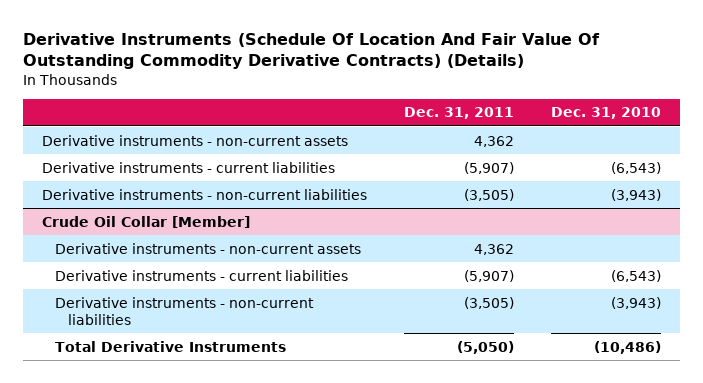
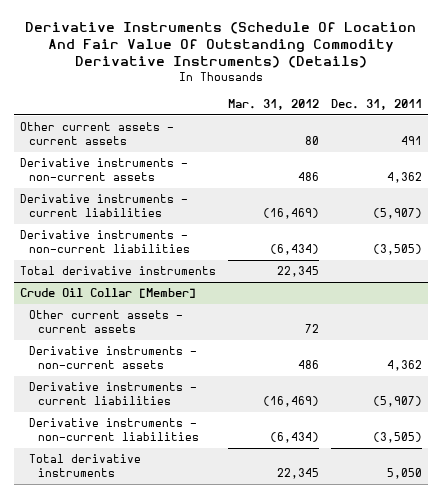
- Derivative Instruments (Schedule Of Location And Fair Value Of Outstanding Commodity Derivative Contracts) (Details)
+ Derivative Instruments (Schedule Of Location And Fair Value Of Outstanding Commodity Derivative Instruments) (Details)
- | Dec. 31, 2011 | Dec. 31, 2010
+ | Mar. 31, 2012 | Dec. 31, 2011
+ Other current assets - current assets | 80 | 491
+ Total derivative instruments | 22,345 |
@ Crude Oil Collar [Member]
+ Other current assets - current assets | 72 |
- Total Derivative Instruments | (5,050) | (10,486)
+ Total derivative instruments | 22,345 | 5,050

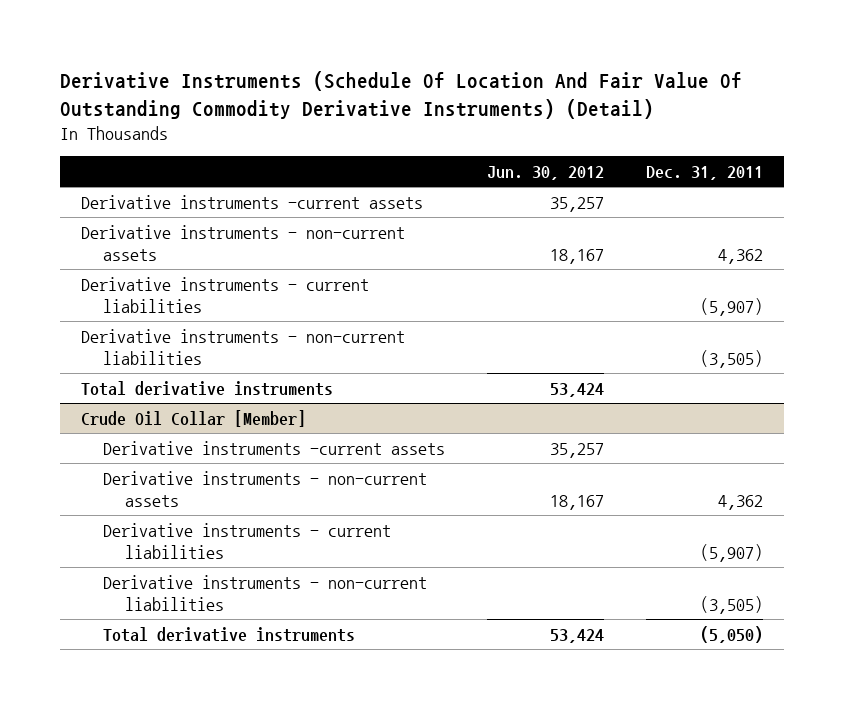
- Derivative Instruments (Schedule Of Location And Fair Value Of Outstanding Commodity Derivative Instruments) (Details)
+ Derivative Instruments (Schedule Of Location And Fair Value Of Outstanding Commodity Derivative Instruments) (Detail)
- | Mar. 31, 2012 | Dec. 31, 2011
+ | Jun. 30, 2012 | Dec. 31, 2011
- Other current assets - current assets | 80 | 491
+ Derivative instruments -current assets | 35,257 |
@ Crude Oil Collar [Member]
- Other current assets - current assets | 72 |
+ Derivative instruments -current assets | 35,257 |
- Total derivative instruments | 22,345 | 5,050
+ Total derivative instruments | 53,424 | (5,050)

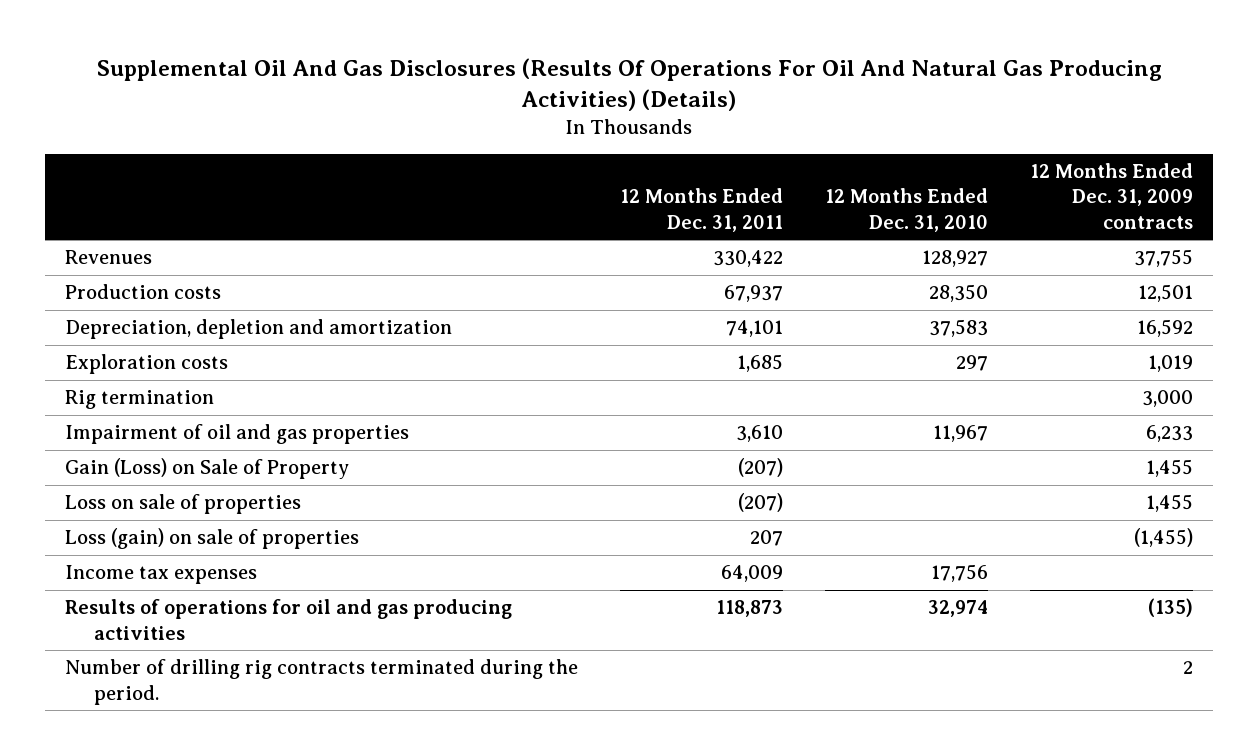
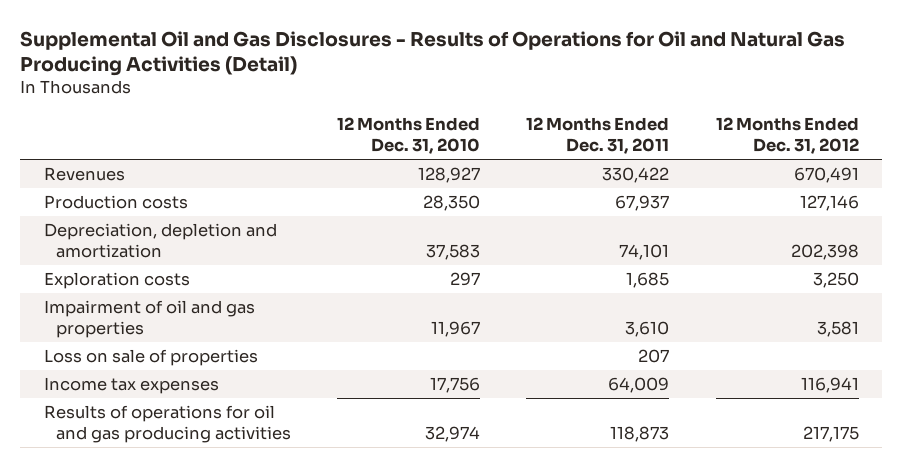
- Supplemental Oil And Gas Disclosures (Results Of Operations For Oil And Natural Gas Producing Activities) (Details)
+ Supplemental Oil and Gas Disclosures - Results of Operations for Oil and Natural Gas Producing Activities (Detail)
- | 12 Months Ended Dec. 31, 2011 | 12 Months Ended Dec. 31, 2010 | 12 Months Ended Dec. 31, 2009 contracts
+ | 12 Months Ended Dec. 31, 2010 | 12 Months Ended Dec. 31, 2011 | 12 Months Ended Dec. 31, 2012
- Rig termination | | | 3,000
- Gain (Loss) on Sale of Property | (207) | | 1,455
- Loss on sale of properties | (207) | | 1,455
- Loss (gain) on sale of properties | 207 | | (1,455)
+ Loss on sale of properties | | 207 |
- Number of drilling rig contracts terminated during the period. | | | 2

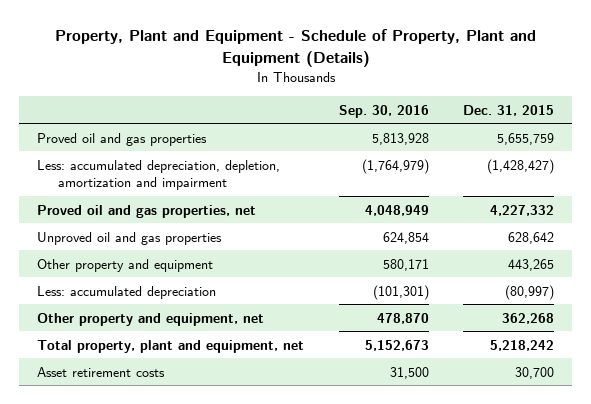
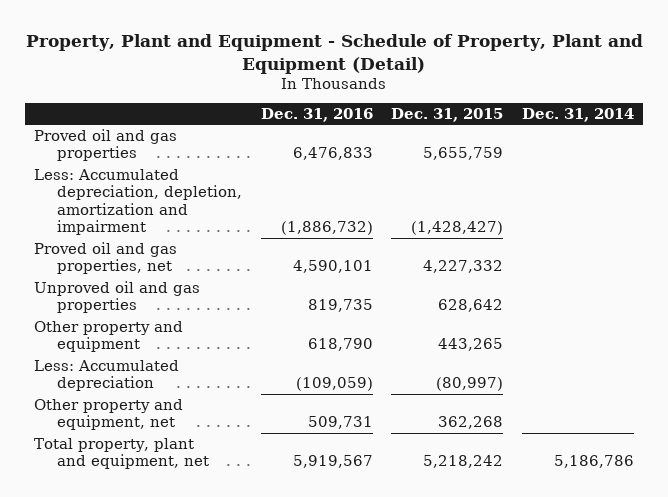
- Property, Plant and Equipment - Schedule of Property, Plant and Equipment (Details)
+ Property, Plant and Equipment - Schedule of Property, Plant and Equipment (Detail)
- | Sep. 30, 2016 | Dec. 31, 2015
+ | Dec. 31, 2016 | Dec. 31, 2015 | Dec. 31, 2014
- Less: accumulated depreciation, depletion, amortization and impairment | (1,764,979) | (1,428,427)
+ Less: Accumulated depreciation, depletion, amortization and impairment | (1,886,732) | (1,428,427) |
- Less: accumulated depreciation | (101,301) | (80,997)
+ Less: Accumulated depreciation | (109,059) | (80,997) |
- Asset retirement costs | 31,500 | 30,700

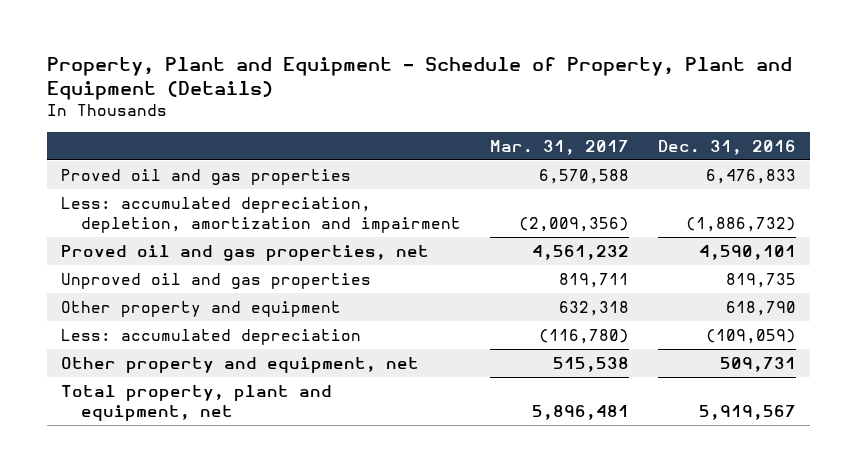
- Property, Plant and Equipment - Schedule of Property, Plant and Equipment (Detail)
+ Property, Plant and Equipment - Schedule of Property, Plant and Equipment (Details)
- | Dec. 31, 2016 | Dec. 31, 2015 | Dec. 31, 2014
+ | Mar. 31, 2017 | Dec. 31, 2016
- Less: Accumulated depreciation, depletion, amortization and impairment | (1,886,732) | (1,428,427) |
+ Less: accumulated depreciation, depletion, amortization and impairment | (2,009,356) | (1,886,732)
- Less: Accumulated depreciation | (109,059) | (80,997) |
+ Less: accumulated depreciation | (116,780) | (109,059)

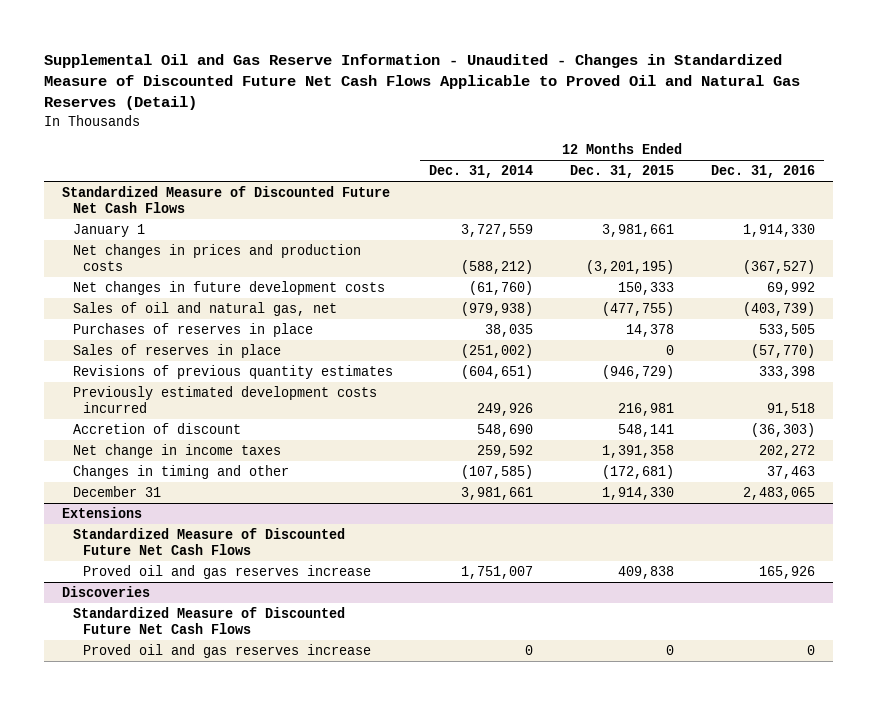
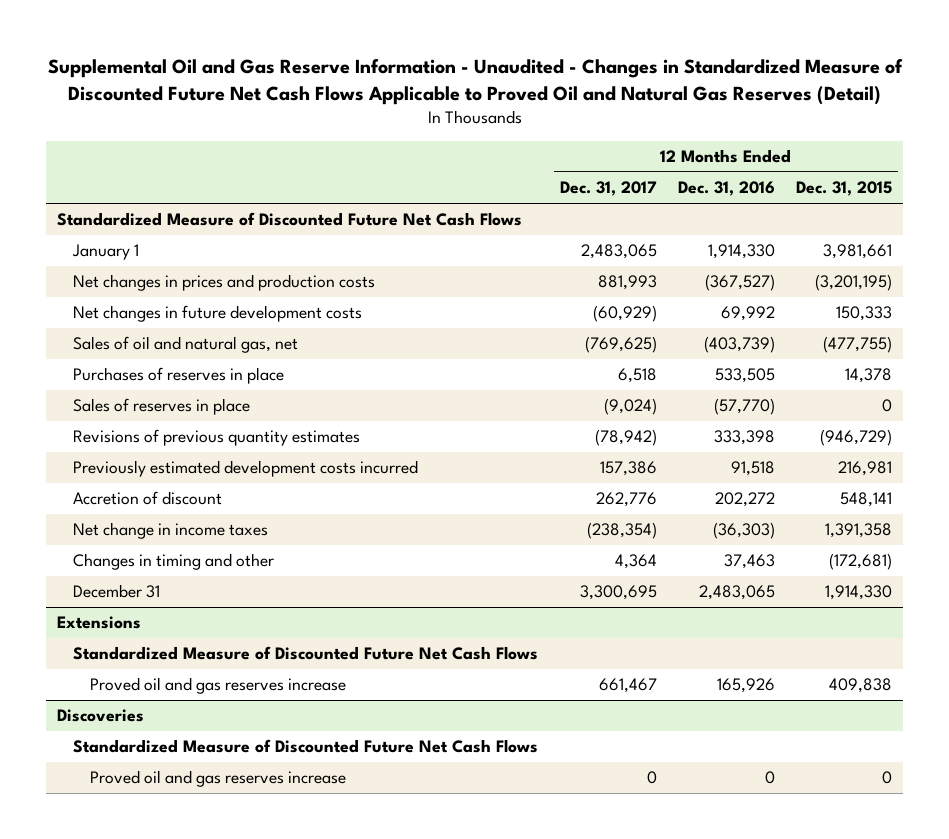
- | 12 Months Ended Dec. 31, 2014 | 12 Months Ended Dec. 31, 2015 | 12 Months Ended Dec. 31, 2016
+ | 12 Months Ended Dec. 31, 2017 | 12 Months Ended Dec. 31, 2016 | 12 Months Ended Dec. 31, 2015
- Accretion of discount | 548,690 | 548,141 | (36,303)
- Net change in income taxes | 259,592 | 1,391,358 | 202,272
+ Accretion of discount | 262,776 | 202,272 | 548,141
+ Net change in income taxes | (238,354) | (36,303) | 1,391,358

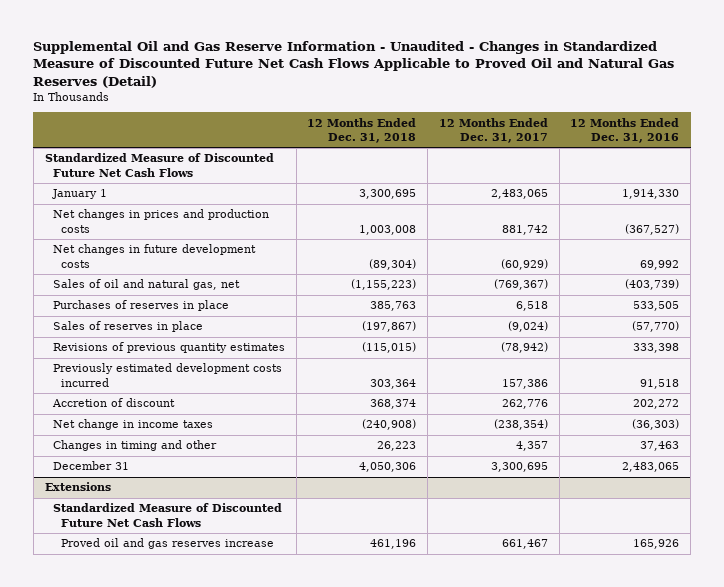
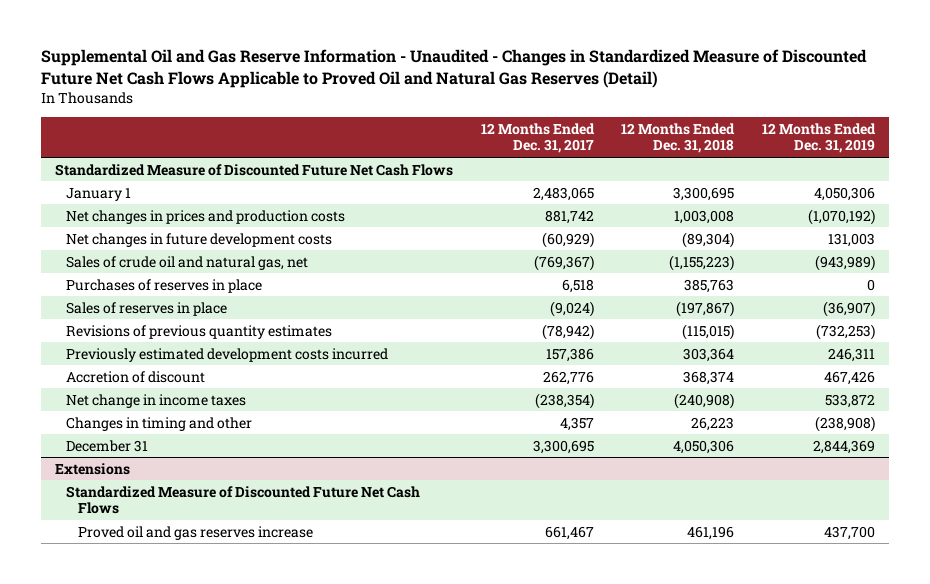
- | 12 Months Ended Dec. 31, 2018 | 12 Months Ended Dec. 31, 2017 | 12 Months Ended Dec. 31, 2016
+ | 12 Months Ended Dec. 31, 2017 | 12 Months Ended Dec. 31, 2018 | 12 Months Ended Dec. 31, 2019
- Sales of oil and natural gas, net | (1,155,223) | (769,367) | (403,739)
+ Sales of crude oil and natural gas, net | (769,367) | (1,155,223) | (943,989)

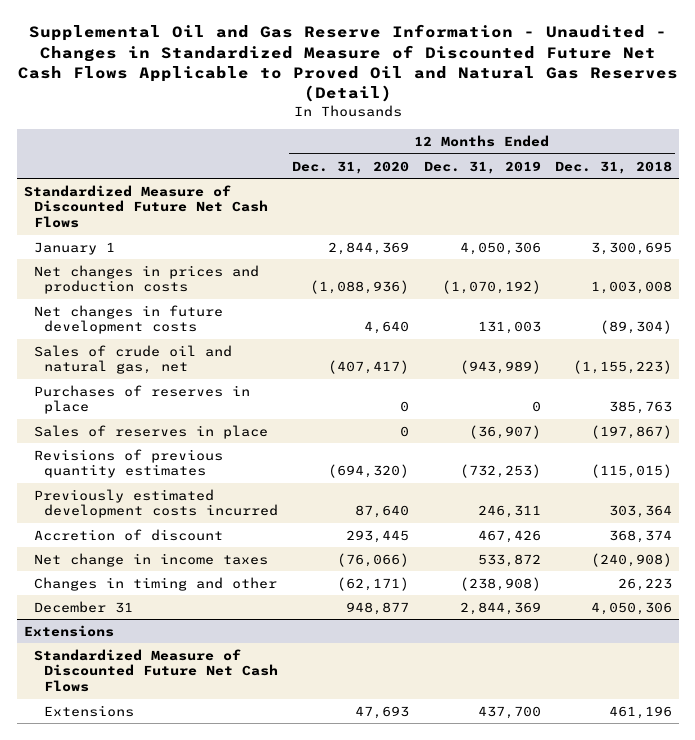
- | 12 Months Ended Dec. 31, 2017 | 12 Months Ended Dec. 31, 2018 | 12 Months Ended Dec. 31, 2019
+ | 12 Months Ended Dec. 31, 2020 | 12 Months Ended Dec. 31, 2019 | 12 Months Ended Dec. 31, 2018
@ Extensions
- Proved oil and gas reserves increase | 661,467 | 461,196 | 437,700
+ Extensions | 47,693 | 437,700 | 461,196

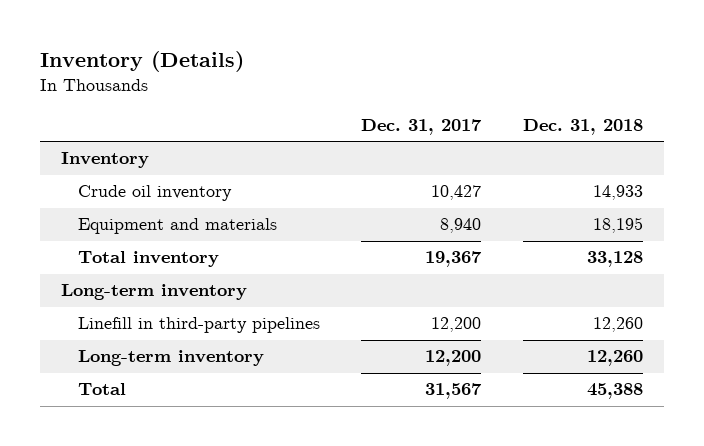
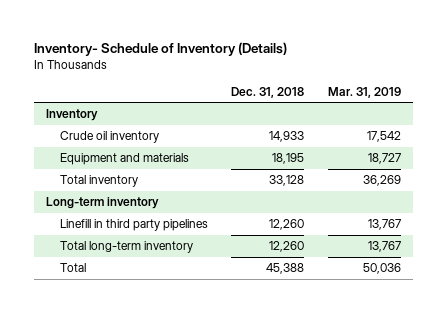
- Inventory (Details)
+ Inventory- Schedule of Inventory (Details)
- | Dec. 31, 2017 | Dec. 31, 2018
+ | Dec. 31, 2018 | Mar. 31, 2019
- Linefill in third-party pipelines | 12,200 | 12,260
- Long-term inventory | 12,200 | 12,260
+ Linefill in third party pipelines | 12,260 | 13,767
+ Total long-term inventory | 12,260 | 13,767

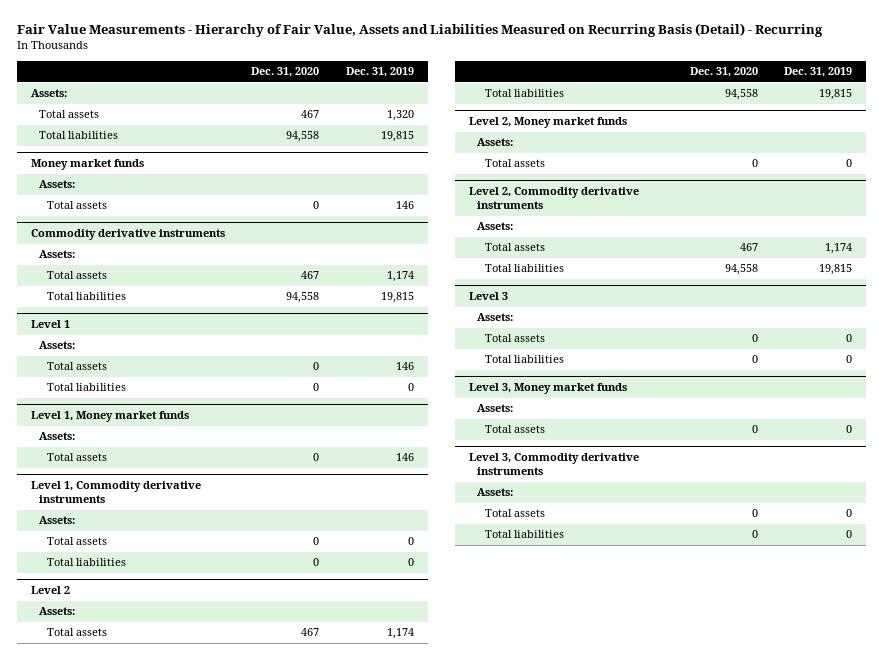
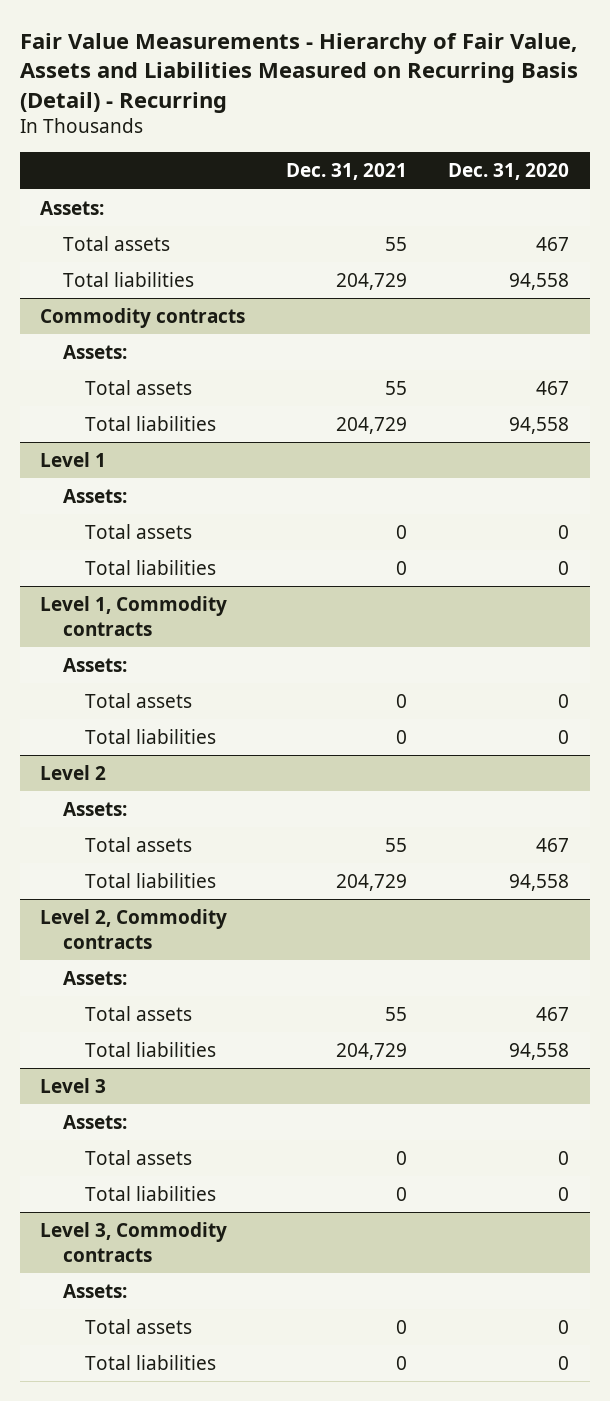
- | Dec. 31, 2020 | Dec. 31, 2019
+ | Dec. 31, 2021 | Dec. 31, 2020
- Money market funds
- Assets:
- Total assets | 0 | 146
- Commodity derivative instruments
+ Commodity contracts
- Level 1, Money market funds
- Assets:
- Total assets | 0 | 146
- Level 1, Commodity derivative instruments
+ Level 1, Commodity contracts
- Level 2, Money market funds
- Assets:
- Total assets | 0 | 0
- Level 2, Commodity derivative instruments
+ Level 2, Commodity contracts
- Level 3, Money market funds
- Assets:
- Total assets | 0 | 0
- Level 3, Commodity derivative instruments
+ Level 3, Commodity contracts

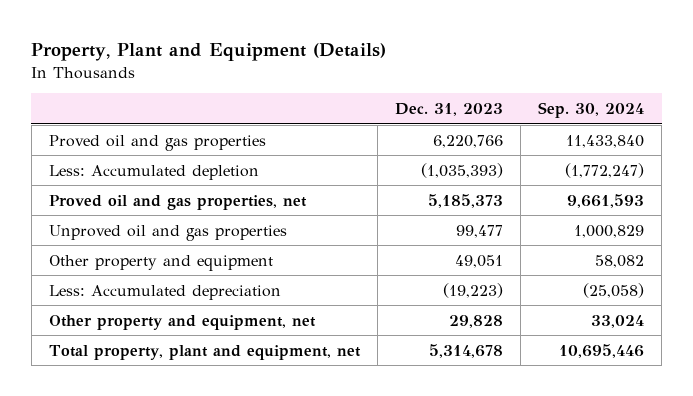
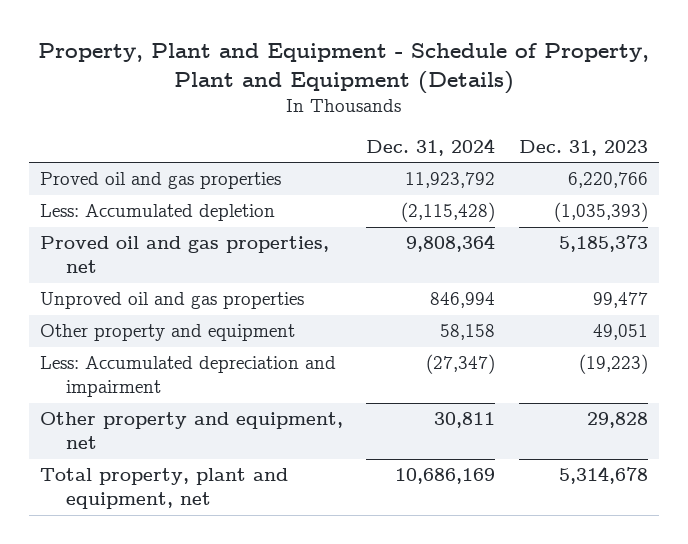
- Property, Plant and Equipment (Details)
+ Property, Plant and Equipment - Schedule of Property, Plant and Equipment (Details)
- | Dec. 31, 2023 | Sep. 30, 2024
+ | Dec. 31, 2024 | Dec. 31, 2023
- Less: Accumulated depreciation | (19,223) | (25,058)
+ Less: Accumulated depreciation and impairment | (27,347) | (19,223)

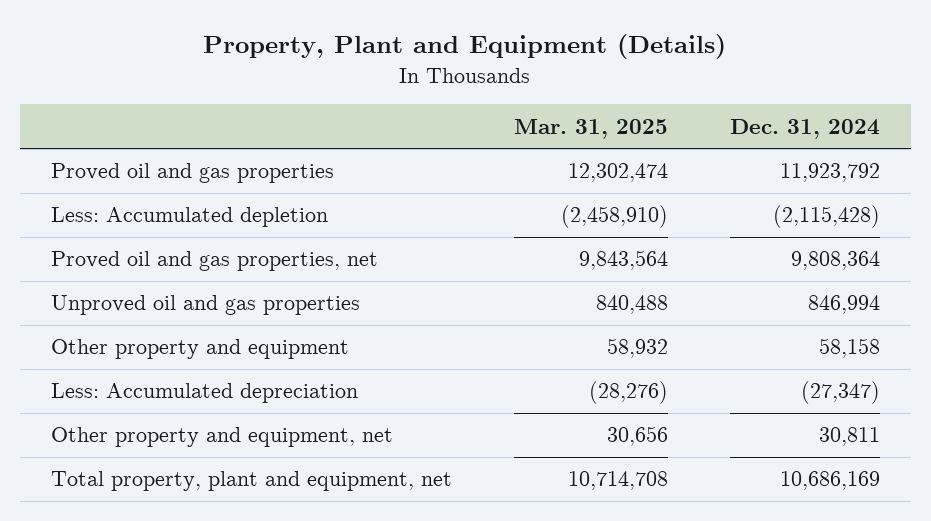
- Property, Plant and Equipment - Schedule of Property, Plant and Equipment (Details)
+ Property, Plant and Equipment (Details)
- | Dec. 31, 2024 | Dec. 31, 2023
+ | Mar. 31, 2025 | Dec. 31, 2024
- Less: Accumulated depreciation and impairment | (27,347) | (19,223)
+ Less: Accumulated depreciation | (28,276) | (27,347)

